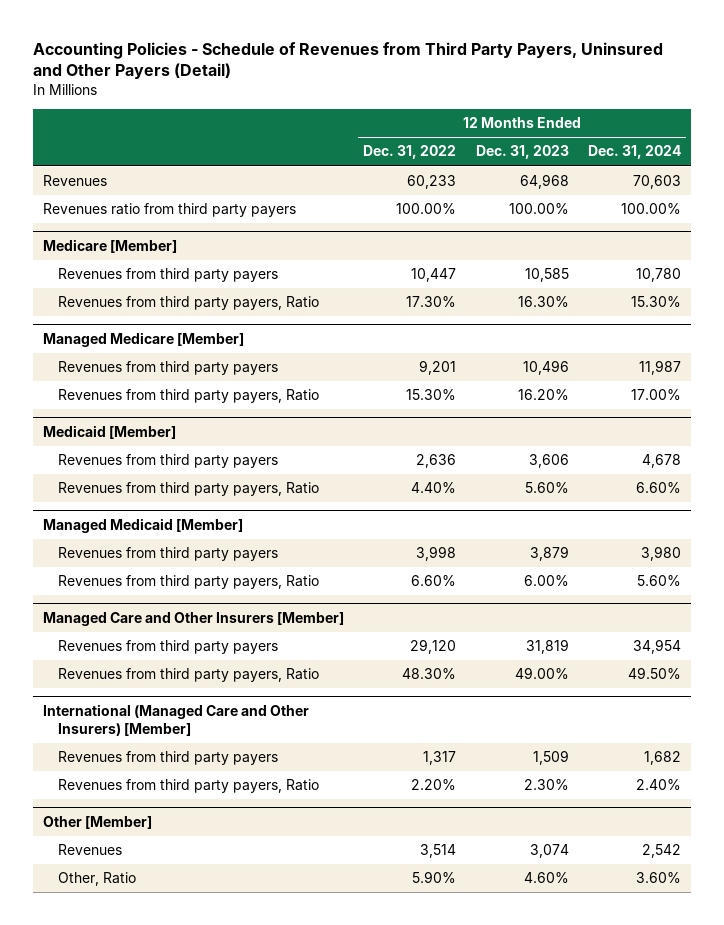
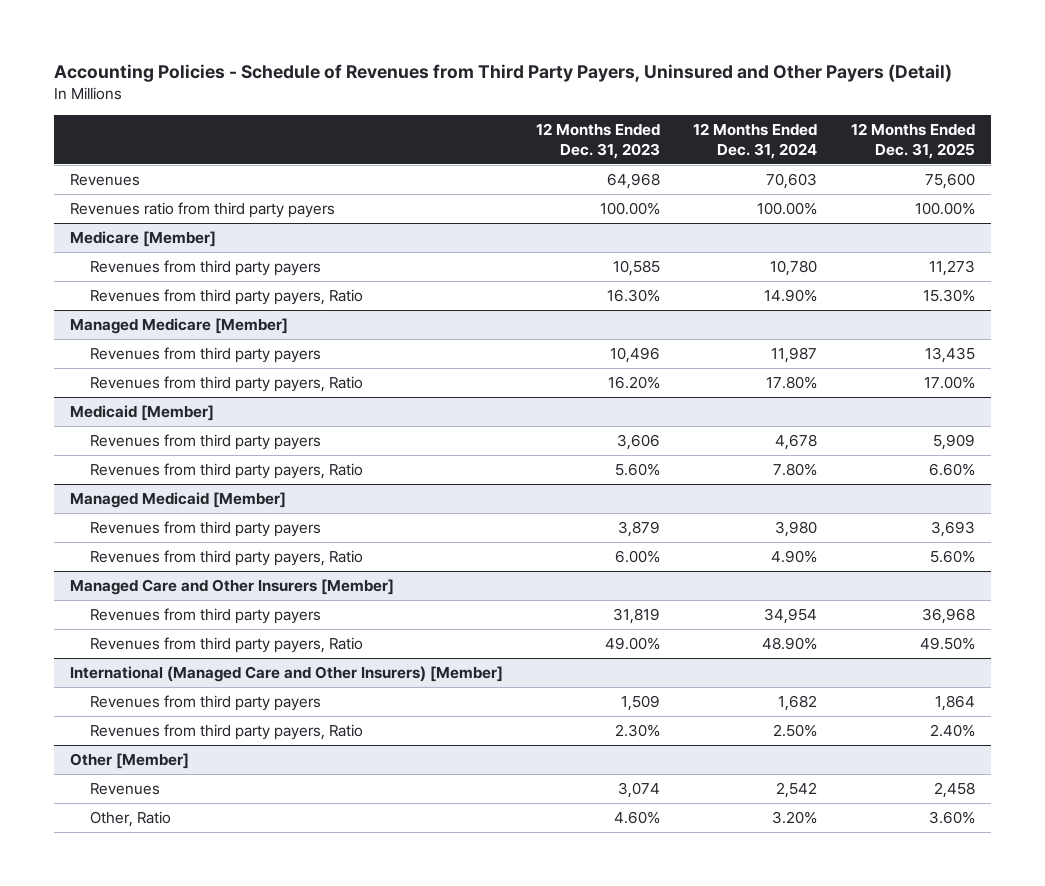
- | 12 Months Ended Dec. 31, 2022 | 12 Months Ended Dec. 31, 2023 | 12 Months Ended Dec. 31, 2024
+ | 12 Months Ended Dec. 31, 2023 | 12 Months Ended Dec. 31, 2024 | 12 Months Ended Dec. 31, 2025
@ Medicare [Member]
- Revenues from third party payers, Ratio | 17.30% | 16.30% | 15.30%
+ Revenues from third party payers, Ratio | 16.30% | 14.90% | 15.30%
@ Managed Medicare [Member]
- Revenues from third party payers, Ratio | 15.30% | 16.20% | 17.00%
+ Revenues from third party payers, Ratio | 16.20% | 17.80% | 17.00%
@ Medicaid [Member]
- Revenues from third party payers, Ratio | 4.40% | 5.60% | 6.60%
+ Revenues from third party payers, Ratio | 5.60% | 7.80% | 6.60%
@ Managed Medicaid [Member]
- Revenues from third party payers, Ratio | 6.60% | 6.00% | 5.60%
+ Revenues from third party payers, Ratio | 6.00% | 4.90% | 5.60%
@ Managed Care and Other Insurers [Member]
- Revenues from third party payers, Ratio | 48.30% | 49.00% | 49.50%
+ Revenues from third party payers, Ratio | 49.00% | 48.90% | 49.50%
@ International (Managed Care and Other Insurers) [Member]
- Revenues from third party payers, Ratio | 2.20% | 2.30% | 2.40%
+ Revenues from third party payers, Ratio | 2.30% | 2.50% | 2.40%
@ Other [Member]
- Other, Ratio | 5.90% | 4.60% | 3.60%
+ Other, Ratio | 4.60% | 3.20% | 3.60%

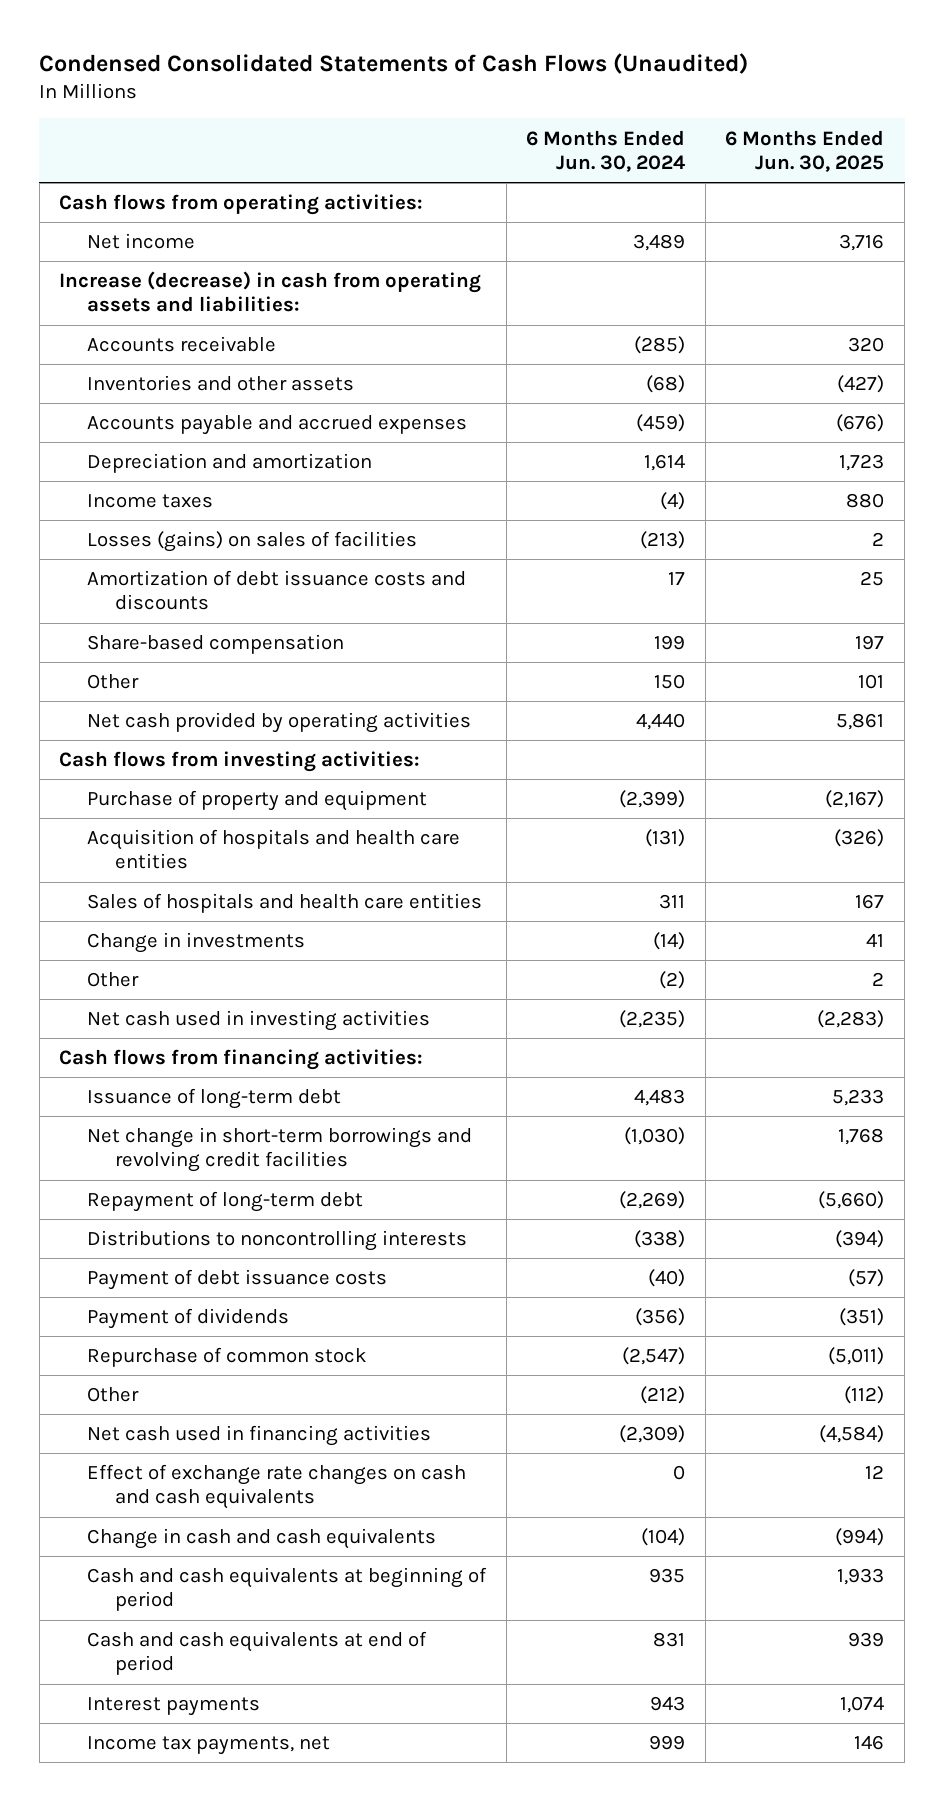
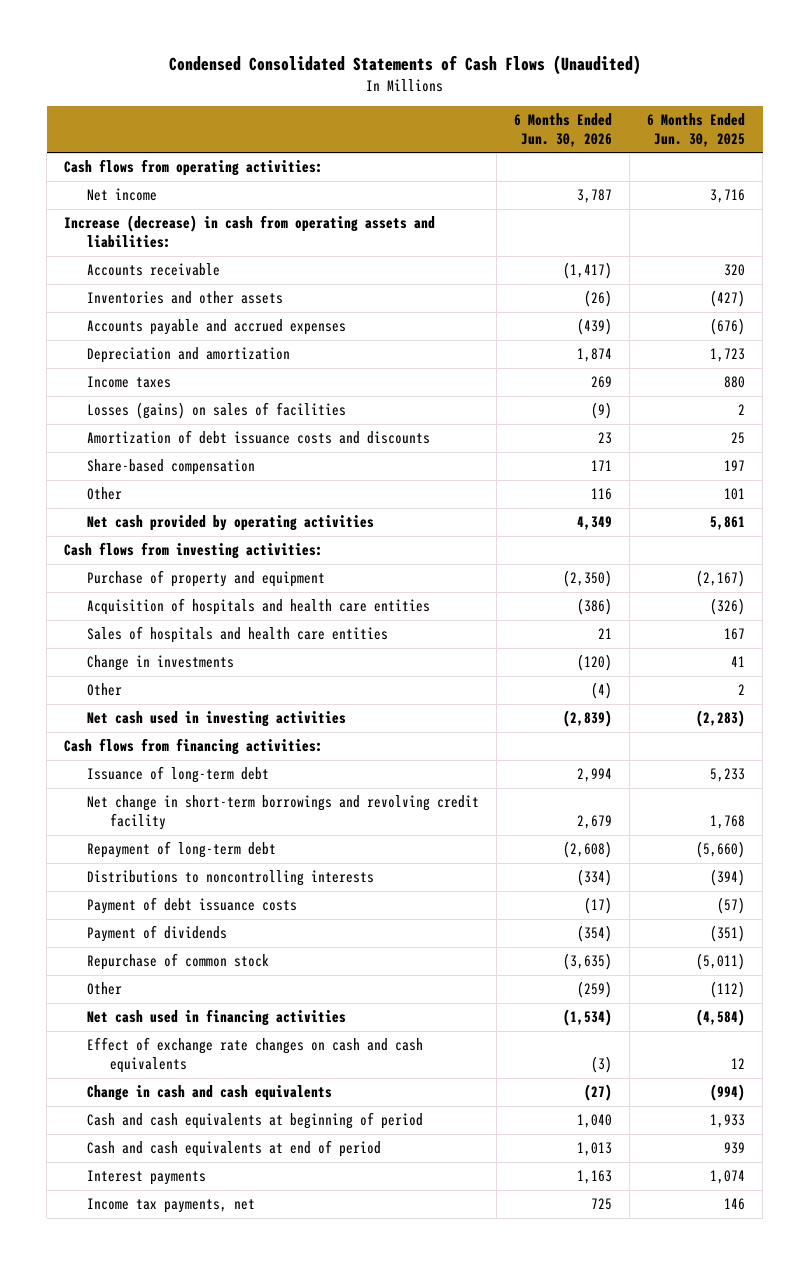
- | 6 Months Ended Jun. 30, 2024 | 6 Months Ended Jun. 30, 2025
+ | 6 Months Ended Jun. 30, 2026 | 6 Months Ended Jun. 30, 2025
- Net change in short-term borrowings and revolving credit facilities | (1,030) | 1,768
+ Net change in short-term borrowings and revolving credit facility | 2,679 | 1,768

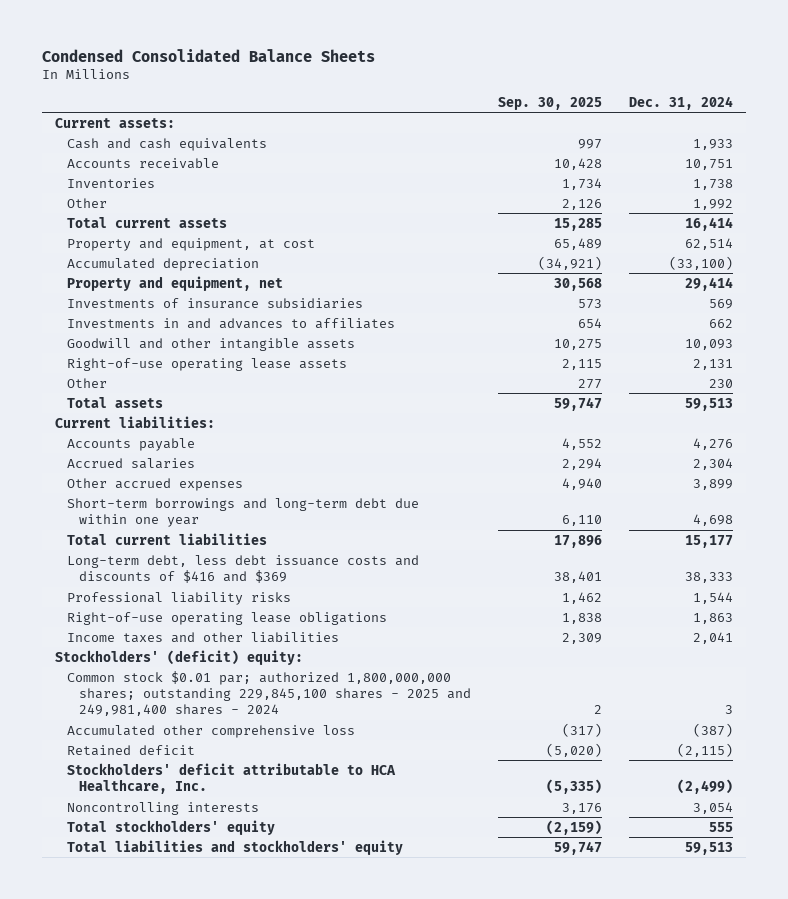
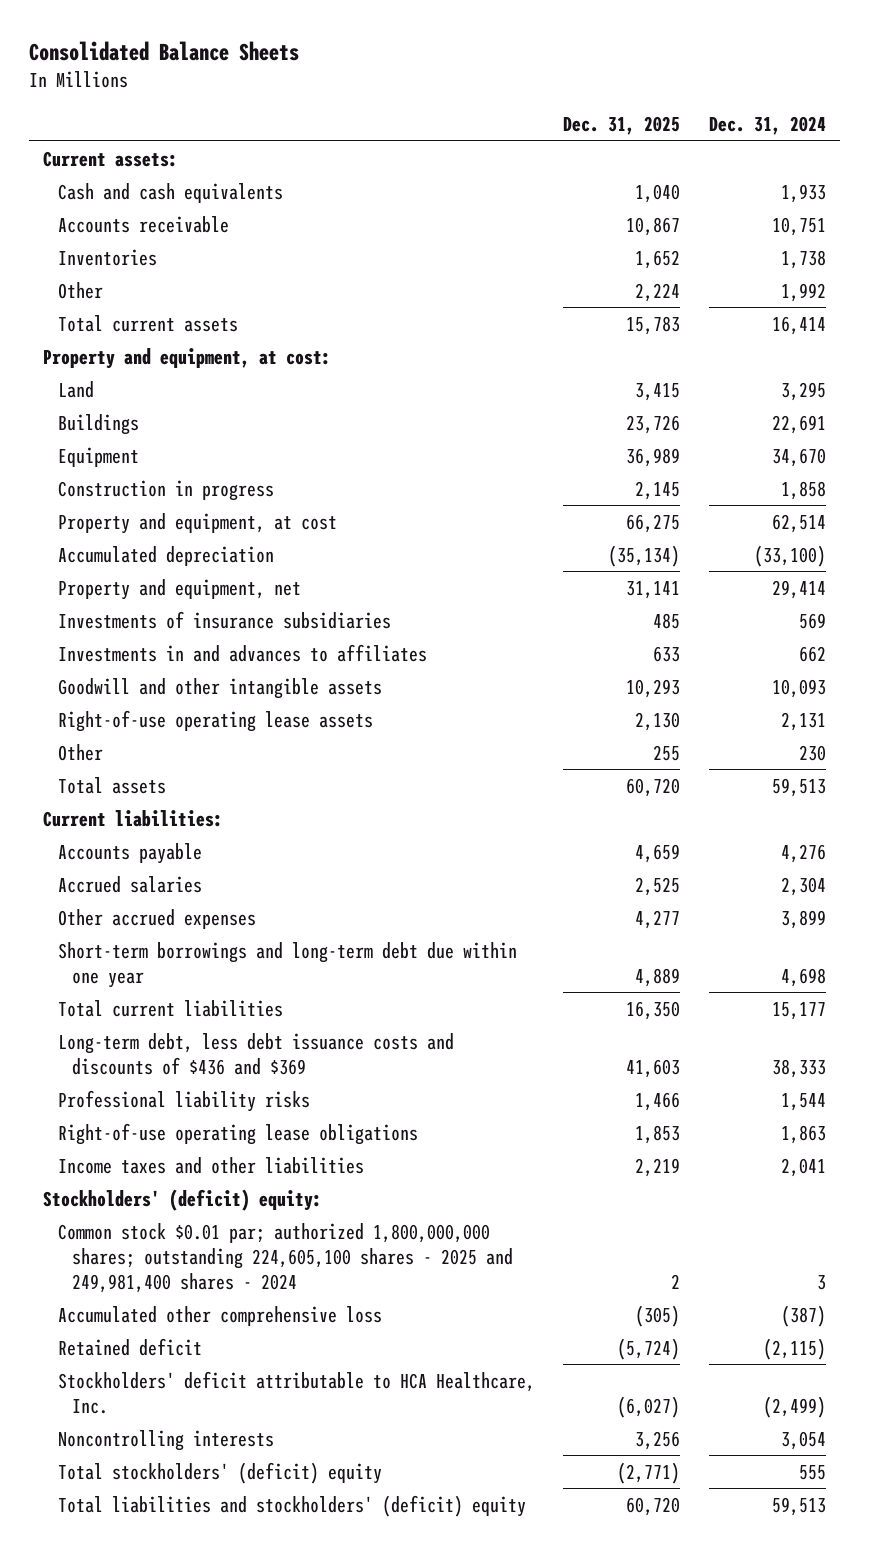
- Condensed Consolidated Balance Sheets
+ Consolidated Balance Sheets
- | Sep. 30, 2025 | Dec. 31, 2024
+ | Dec. 31, 2025 | Dec. 31, 2024
+ Property and equipment, at cost:
+ Land | 3,415 | 3,295
+ Buildings | 23,726 | 22,691
+ Equipment | 36,989 | 34,670
+ Construction in progress | 2,145 | 1,858
- Long-term debt, less debt issuance costs and discounts of $416 and $369 | 38,401 | 38,333
+ Long-term debt, less debt issuance costs and discounts of $436 and $369 | 41,603 | 38,333
- Common stock $0.01 par; authorized 1,800,000,000 shares; outstanding 229,845,100 shares - 2025 and 249,981,400 shares - 2024 | 2 | 3
+ Common stock $0.01 par; authorized 1,800,000,000 shares; outstanding 224,605,100 shares - 2025 and 249,981,400 shares - 2024 | 2 | 3
- Total stockholders' equity | (2,159) | 555
- Total liabilities and stockholders' equity | 59,747 | 59,513
+ Total stockholders' (deficit) equity | (2,771) | 555
+ Total liabilities and stockholders' (deficit) equity | 60,720 | 59,513

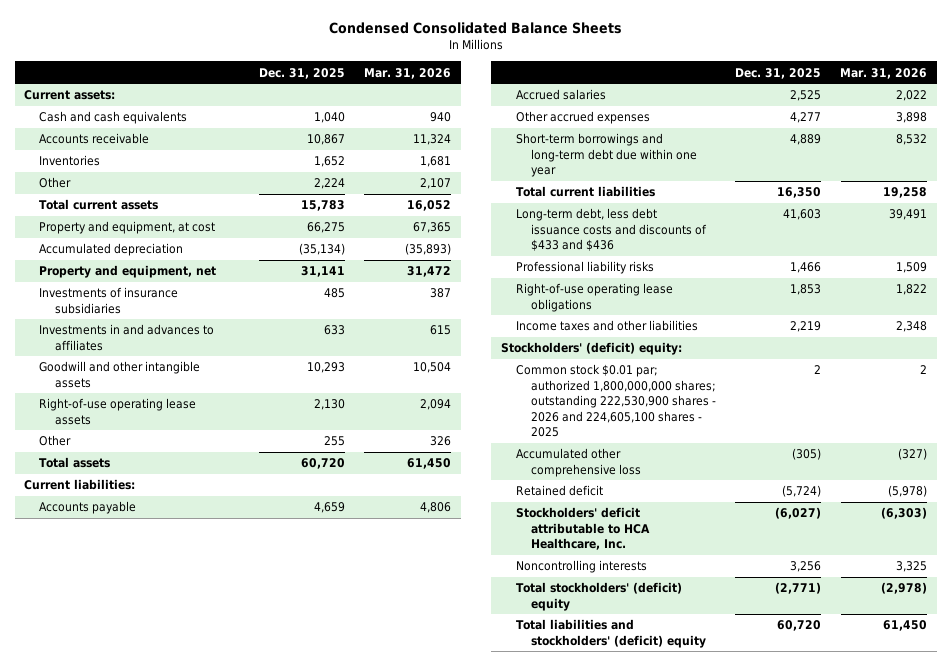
- Consolidated Balance Sheets
+ Condensed Consolidated Balance Sheets
- | Dec. 31, 2025 | Dec. 31, 2024
+ | Dec. 31, 2025 | Mar. 31, 2026
- Property and equipment, at cost:
- Land | 3,415 | 3,295
- Buildings | 23,726 | 22,691
- Equipment | 36,989 | 34,670
- Construction in progress | 2,145 | 1,858
- Long-term debt, less debt issuance costs and discounts of $436 and $369 | 41,603 | 38,333
+ Long-term debt, less debt issuance costs and discounts of $433 and $436 | 41,603 | 39,491
- Common stock $0.01 par; authorized 1,800,000,000 shares; outstanding 224,605,100 shares - 2025 and 249,981,400 shares - 2024 | 2 | 3
+ Common stock $0.01 par; authorized 1,800,000,000 shares; outstanding 222,530,900 shares - 2026 and 224,605,100 shares - 2025 | 2 | 2

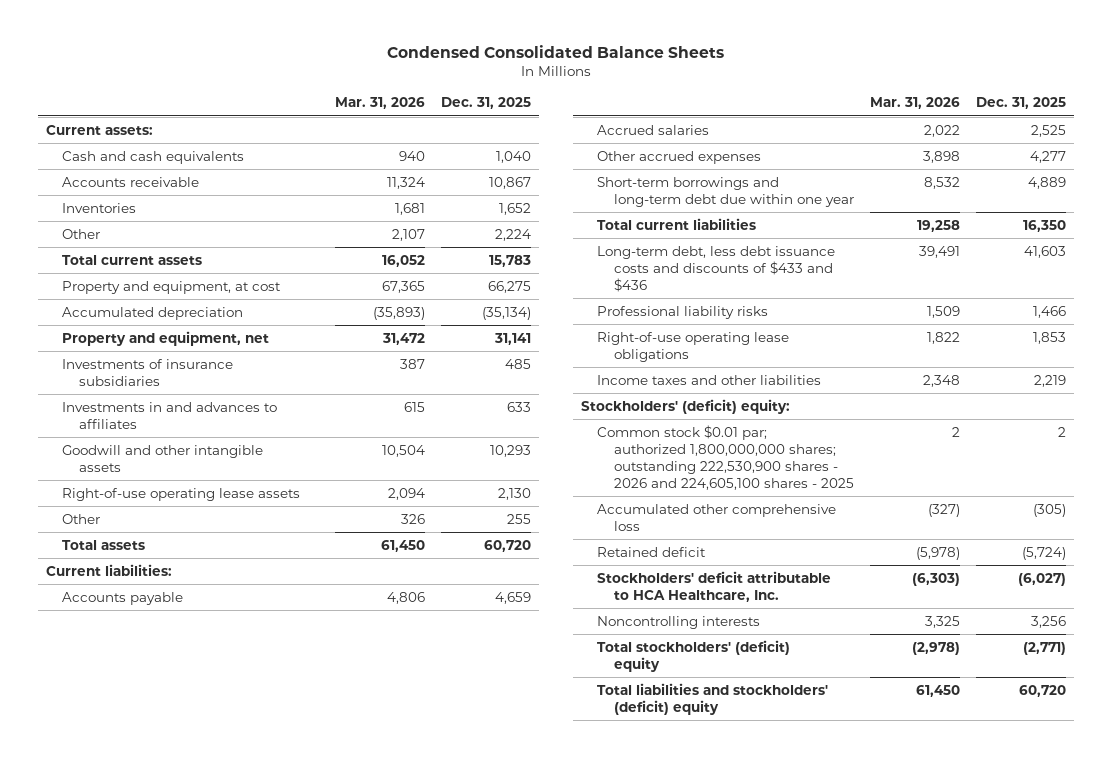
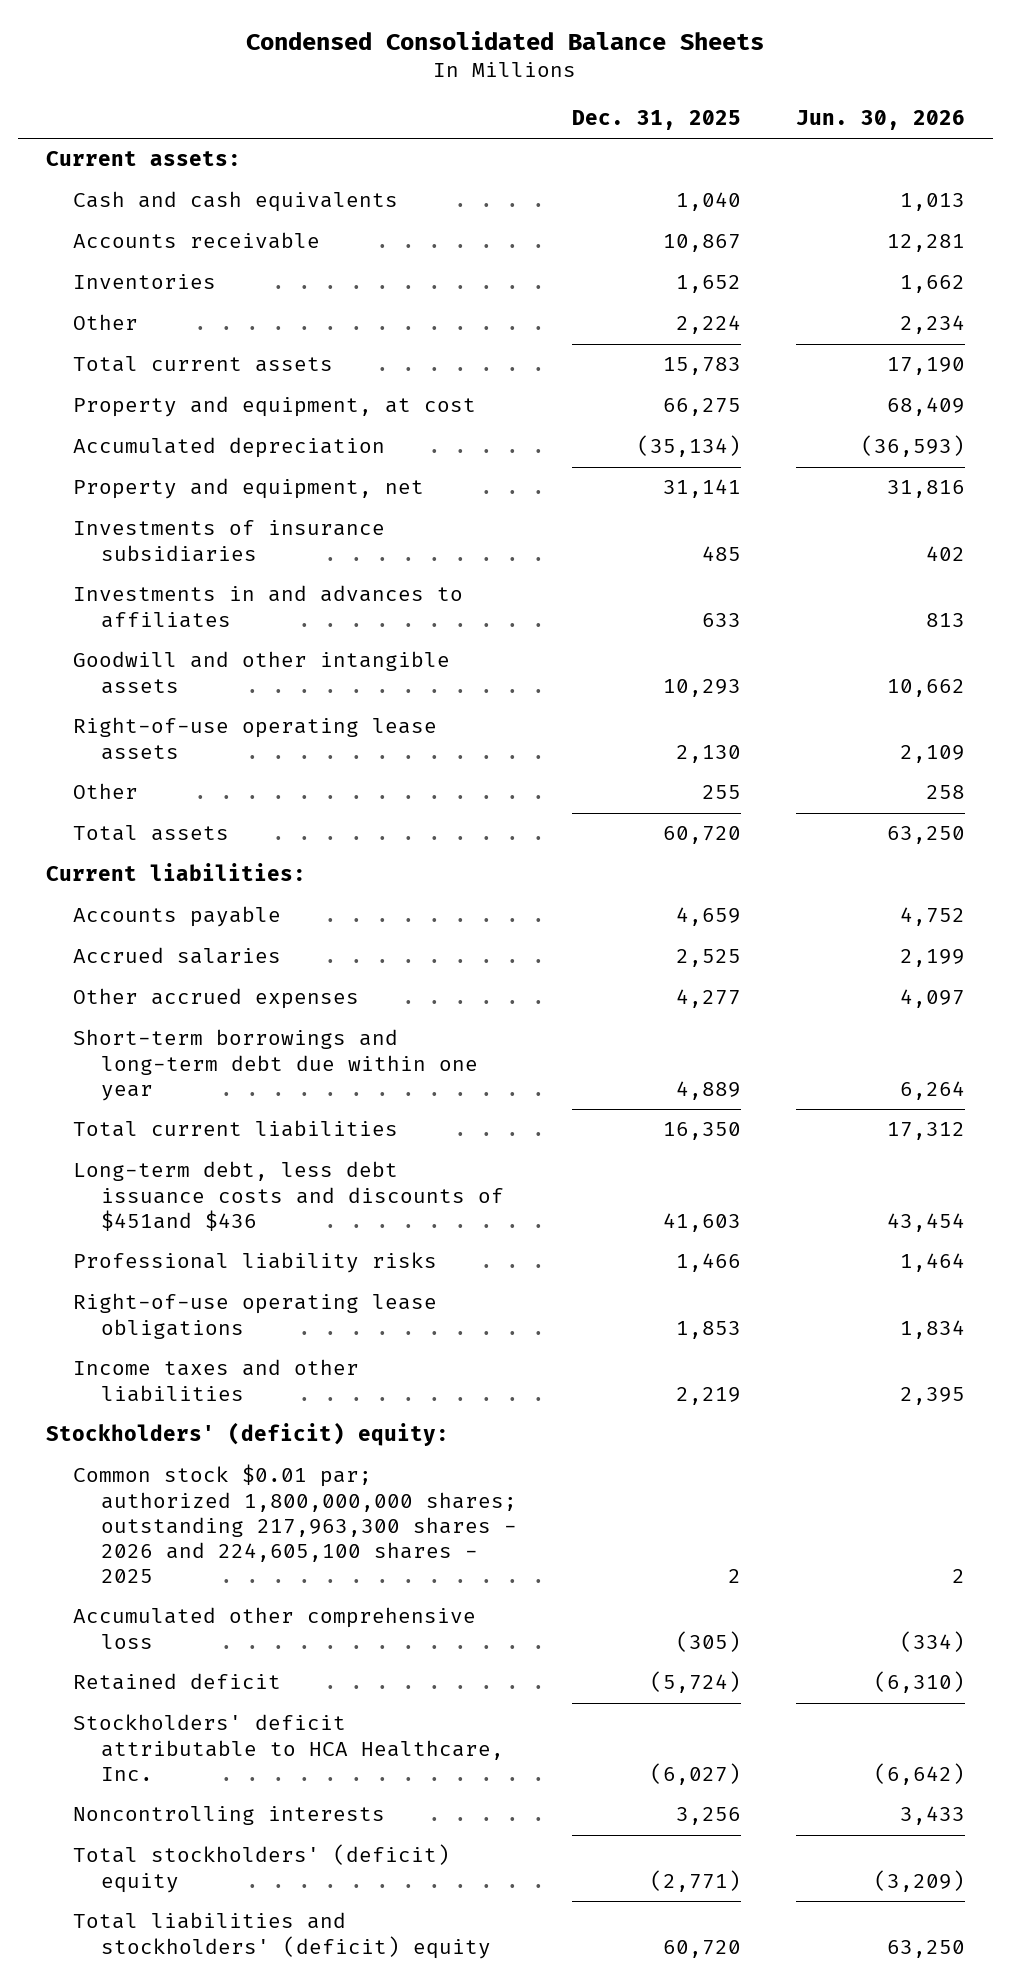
- | Mar. 31, 2026 | Dec. 31, 2025
+ | Dec. 31, 2025 | Jun. 30, 2026
- Long-term debt, less debt issuance costs and discounts of $433 and $436 | 39,491 | 41,603
+ Long-term debt, less debt issuance costs and discounts of $451and $436 | 41,603 | 43,454
- Common stock $0.01 par; authorized 1,800,000,000 shares; outstanding 222,530,900 shares - 2026 and 224,605,100 shares - 2025 | 2 | 2
+ Common stock $0.01 par; authorized 1,800,000,000 shares; outstanding 217,963,300 shares - 2026 and 224,605,100 shares - 2025 | 2 | 2

